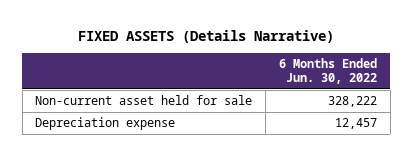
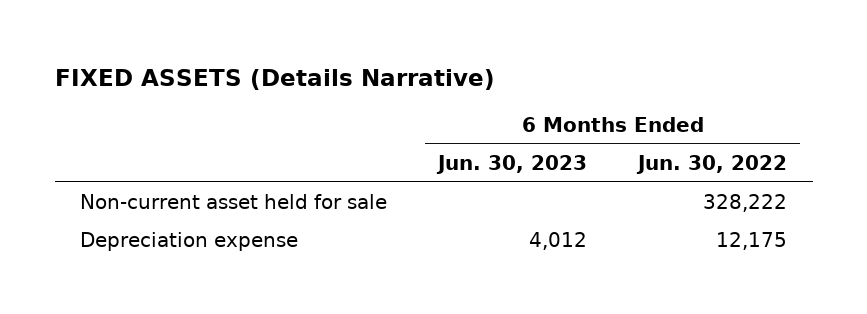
- | 6 Months Ended Jun. 30, 2022
+ | 6 Months Ended Jun. 30, 2023 | 6 Months Ended Jun. 30, 2022
- Depreciation expense | 12,457
+ Depreciation expense | 4,012 | 12,175

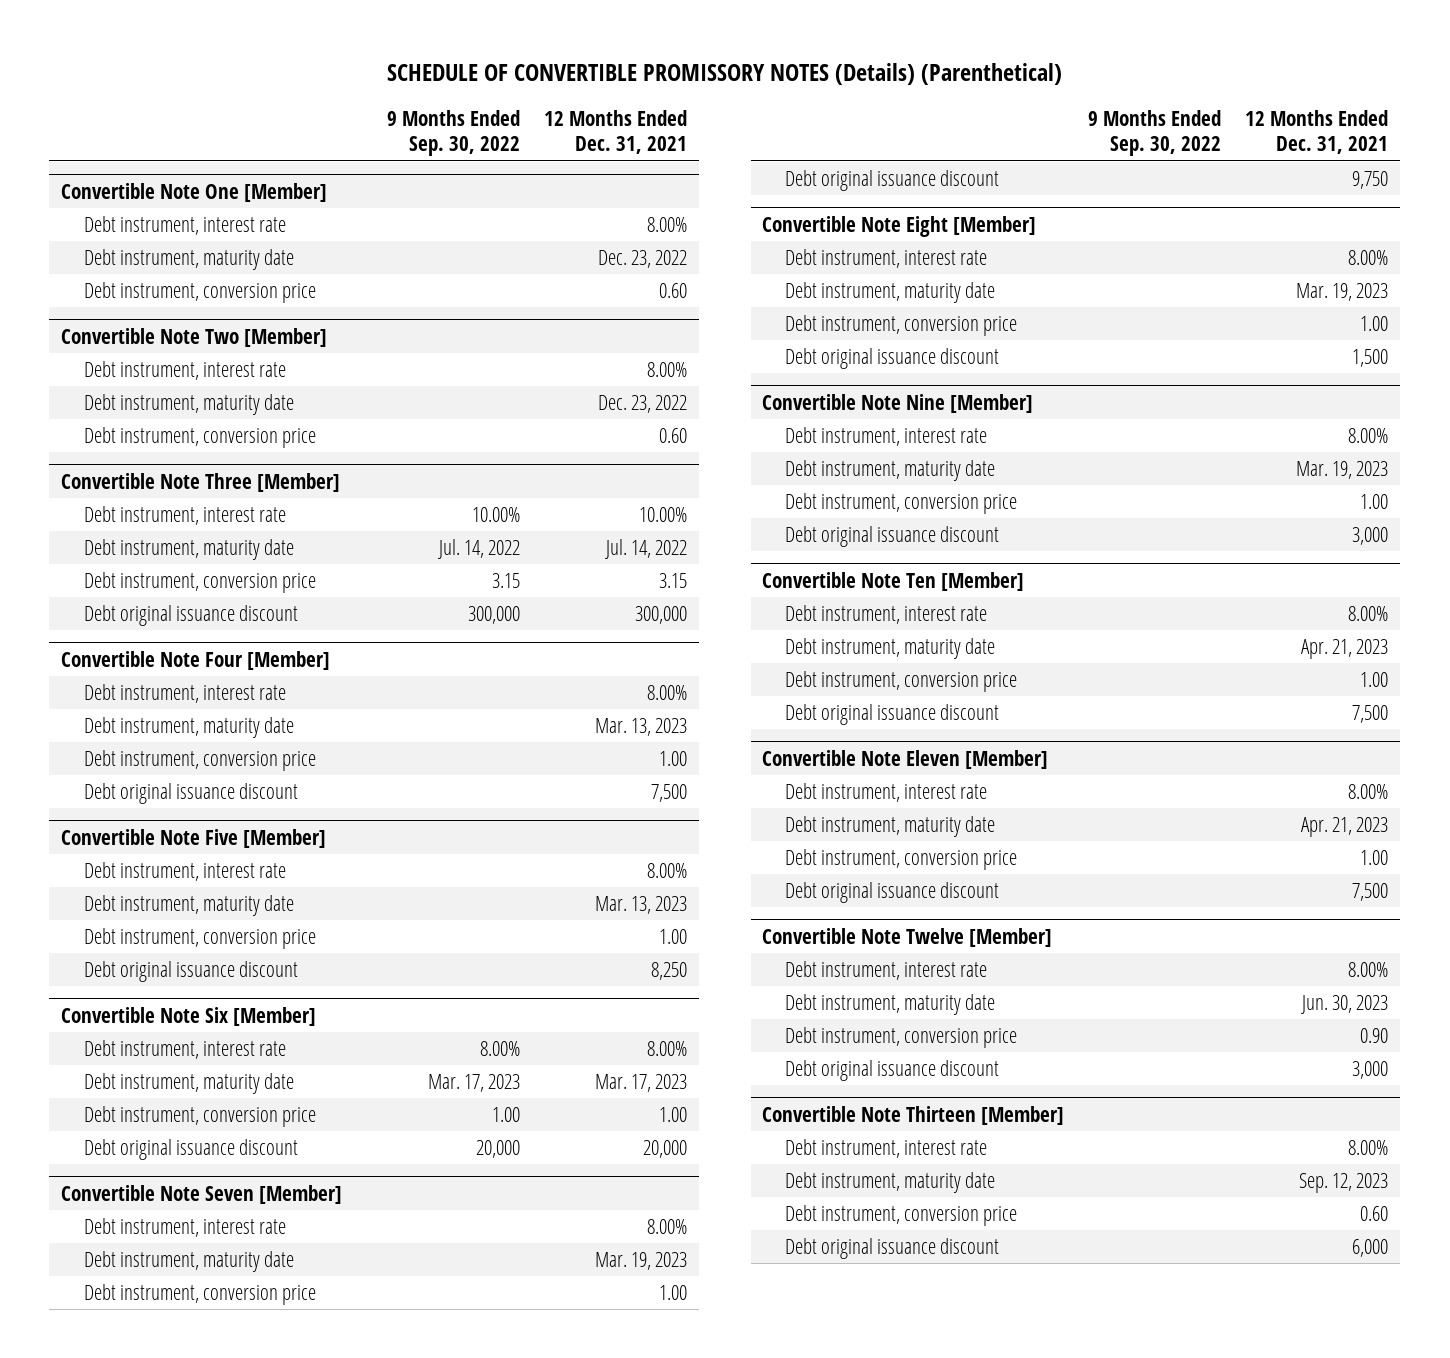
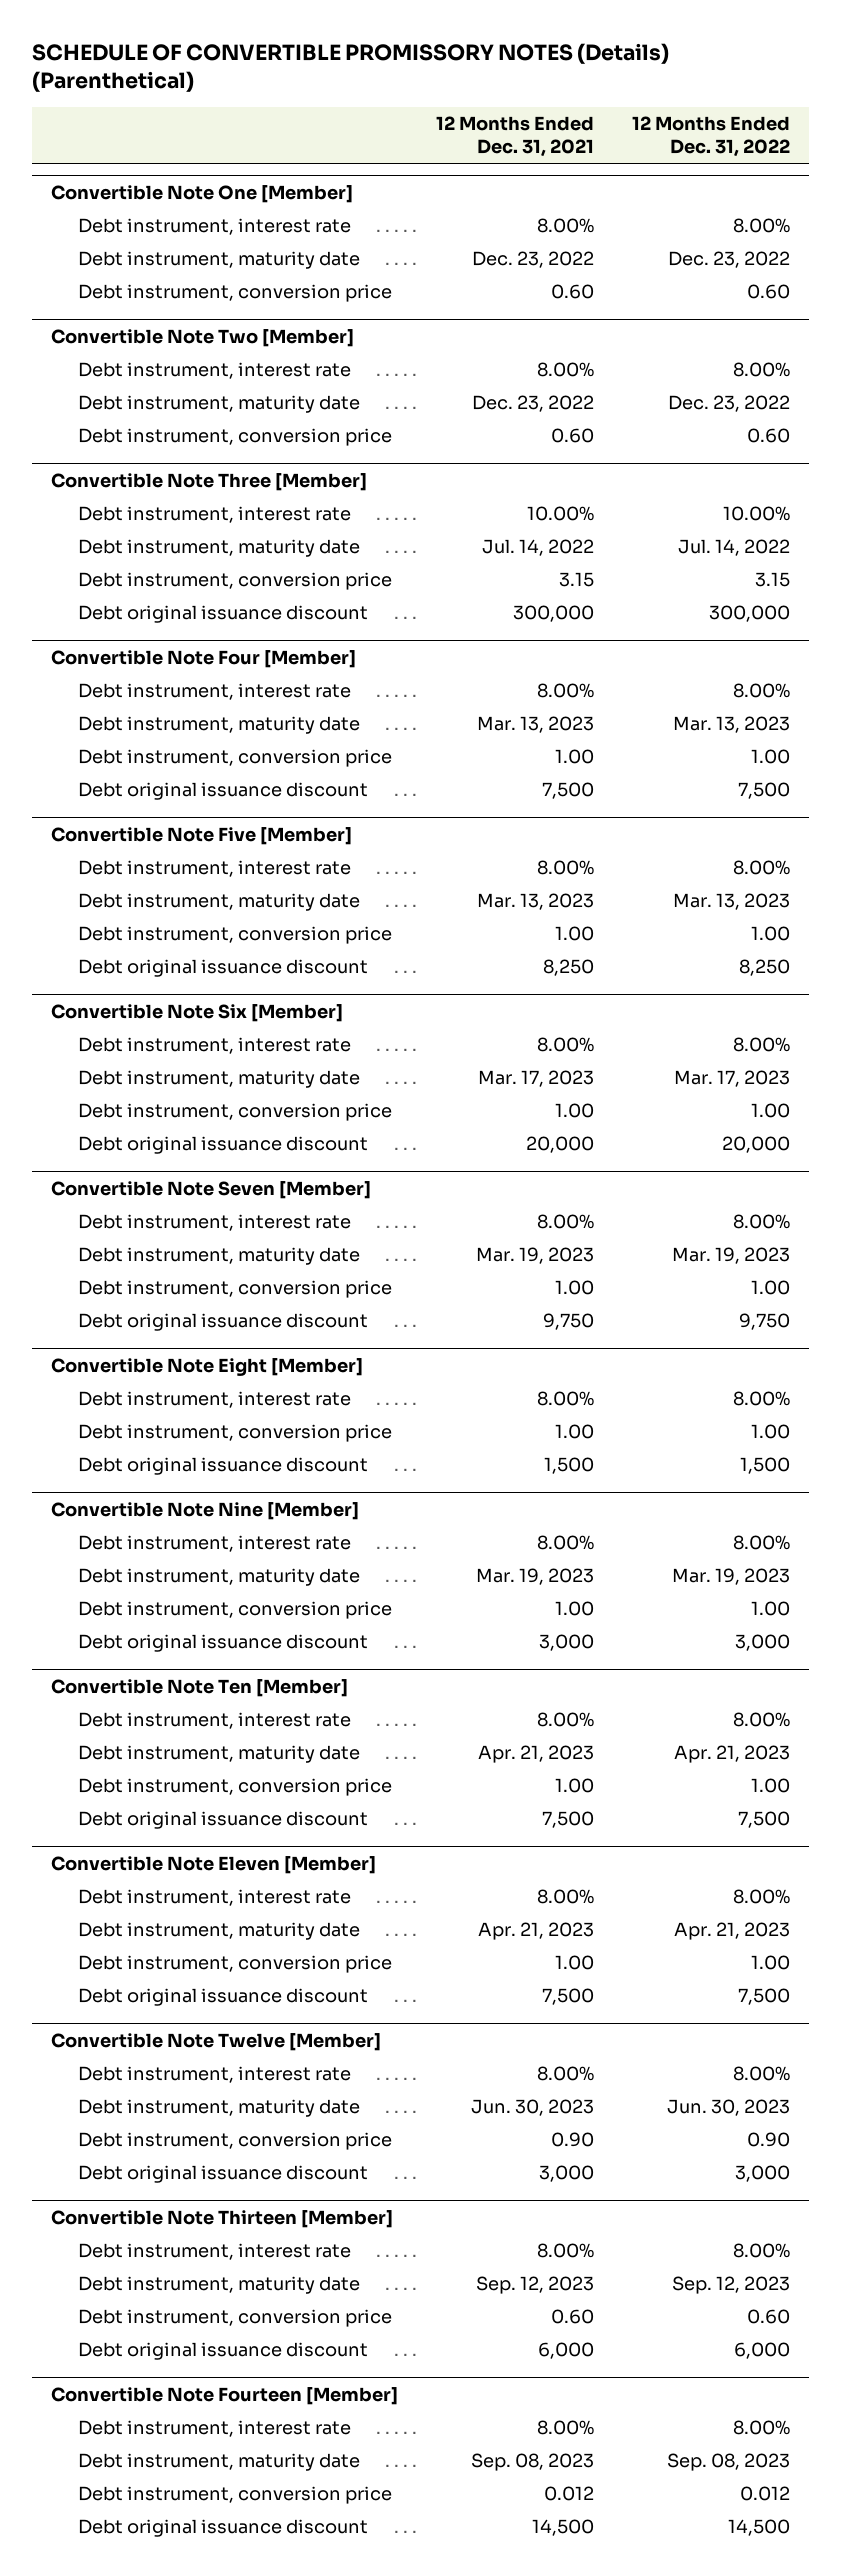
- | 9 Months Ended Sep. 30, 2022 | 12 Months Ended Dec. 31, 2021
+ | 12 Months Ended Dec. 31, 2021 | 12 Months Ended Dec. 31, 2022
@ Convertible Note Eight [Member]
- Debt instrument, maturity date | | Mar. 19, 2023
+ Convertible Note Fourteen [Member]
+ Debt instrument, interest rate | 8.00% | 8.00%
+ Debt instrument, maturity date | Sep. 08, 2023 | Sep. 08, 2023
+ Debt instrument, conversion price | 0.012 | 0.012
+ Debt original issuance discount | 14,500 | 14,500

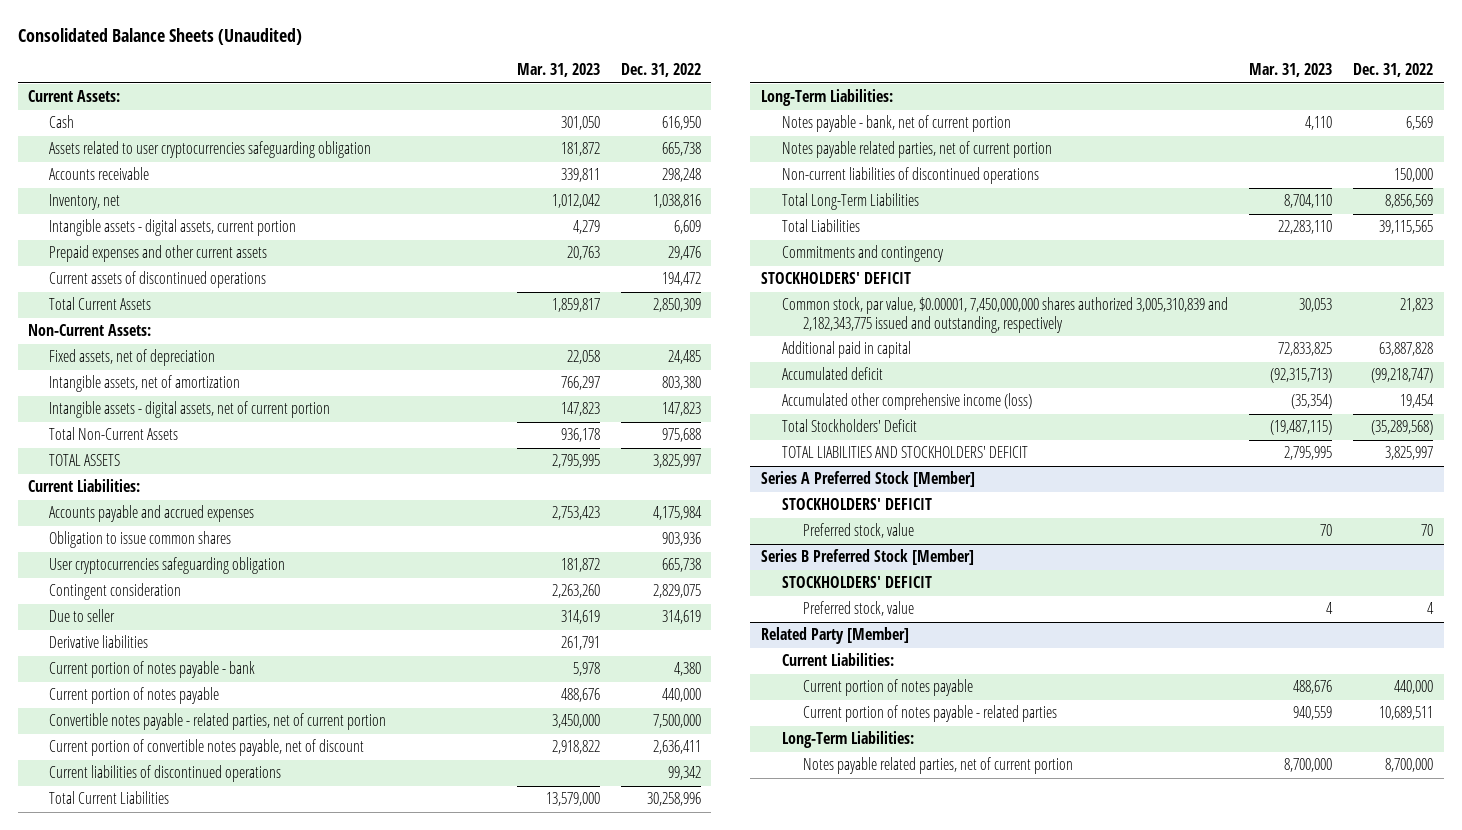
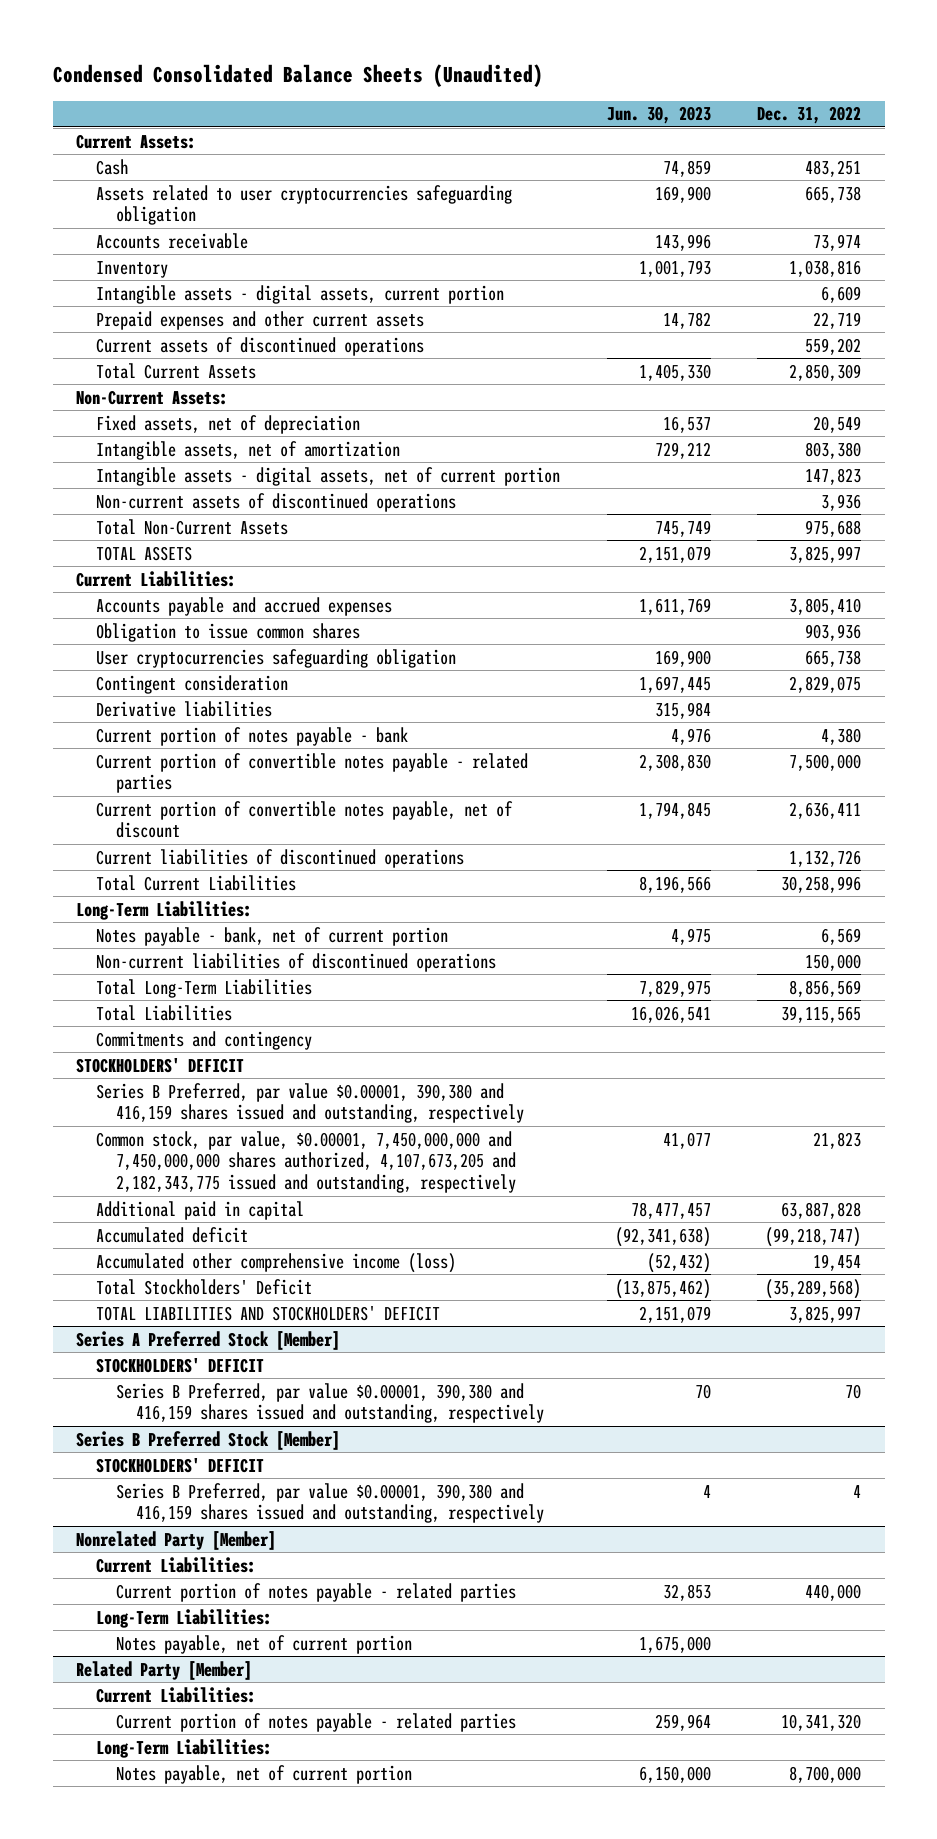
- Consolidated Balance Sheets (Unaudited)
+ Condensed Consolidated Balance Sheets (Unaudited)
- | Mar. 31, 2023 | Dec. 31, 2022
+ | Jun. 30, 2023 | Dec. 31, 2022
- Cash | 301,050 | 616,950
+ Cash | 74,859 | 483,251
- Accounts receivable | 339,811 | 298,248
- Inventory, net | 1,012,042 | 1,038,816
+ Accounts receivable | 143,996 | 73,974
+ Inventory | 1,001,793 | 1,038,816
- Prepaid expenses and other current assets | 20,763 | 29,476
- Current assets of discontinued operations | | 194,472
+ Prepaid expenses and other current assets | 14,782 | 22,719
+ Current assets of discontinued operations | | 559,202
- Fixed assets, net of depreciation | 22,058 | 24,485
+ Fixed assets, net of depreciation | 16,537 | 20,549
+ Non-current assets of discontinued operations | | 3,936
- Accounts payable and accrued expenses | 2,753,423 | 4,175,984
+ Accounts payable and accrued expenses | 1,611,769 | 3,805,410
- Due to seller | 314,619 | 314,619
- Current portion of notes payable | 488,676 | 440,000
- Convertible notes payable - related parties, net of current portion | 3,450,000 | 7,500,000
+ Current portion of convertible notes payable - related parties | 2,308,830 | 7,500,000
- Current liabilities of discontinued operations | | 99,342
+ Current liabilities of discontinued operations | | 1,132,726
- Notes payable related parties, net of current portion
- Common stock, par value, $0.00001, 7,450,000,000 shares authorized 3,005,310,839 and 2,182,343,775 issued and outstanding, respectively | 30,053 | 21,823
+ Series B Preferred, par value $0.00001, 390,380 and 416,159 shares issued and outstanding, respectively
+ Common stock, par value, $0.00001, 7,450,000,000 and 7,450,000,000 shares authorized, 4,107,673,205 and 2,182,343,775 issued and outstanding, respectively | 41,077 | 21,823
@ Series A Preferred Stock [Member]
- Preferred stock, value | 70 | 70
+ Series B Preferred, par value $0.00001, 390,380 and 416,159 shares issued and outstanding, respectively | 70 | 70
@ Series B Preferred Stock [Member]
- Preferred stock, value | 4 | 4
+ Series B Preferred, par value $0.00001, 390,380 and 416,159 shares issued and outstanding, respectively | 4 | 4
+ Nonrelated Party [Member]
+ Current Liabilities:
+ Current portion of notes payable - related parties | 32,853 | 440,000
+ Long-Term Liabilities:
+ Notes payable, net of current portion | 1,675,000 |
@ Related Party [Member]
- Current portion of notes payable | 488,676 | 440,000
- Current portion of notes payable - related parties | 940,559 | 10,689,511
+ Current portion of notes payable - related parties | 259,964 | 10,341,320
- Notes payable related parties, net of current portion | 8,700,000 | 8,700,000
+ Notes payable, net of current portion | 6,150,000 | 8,700,000

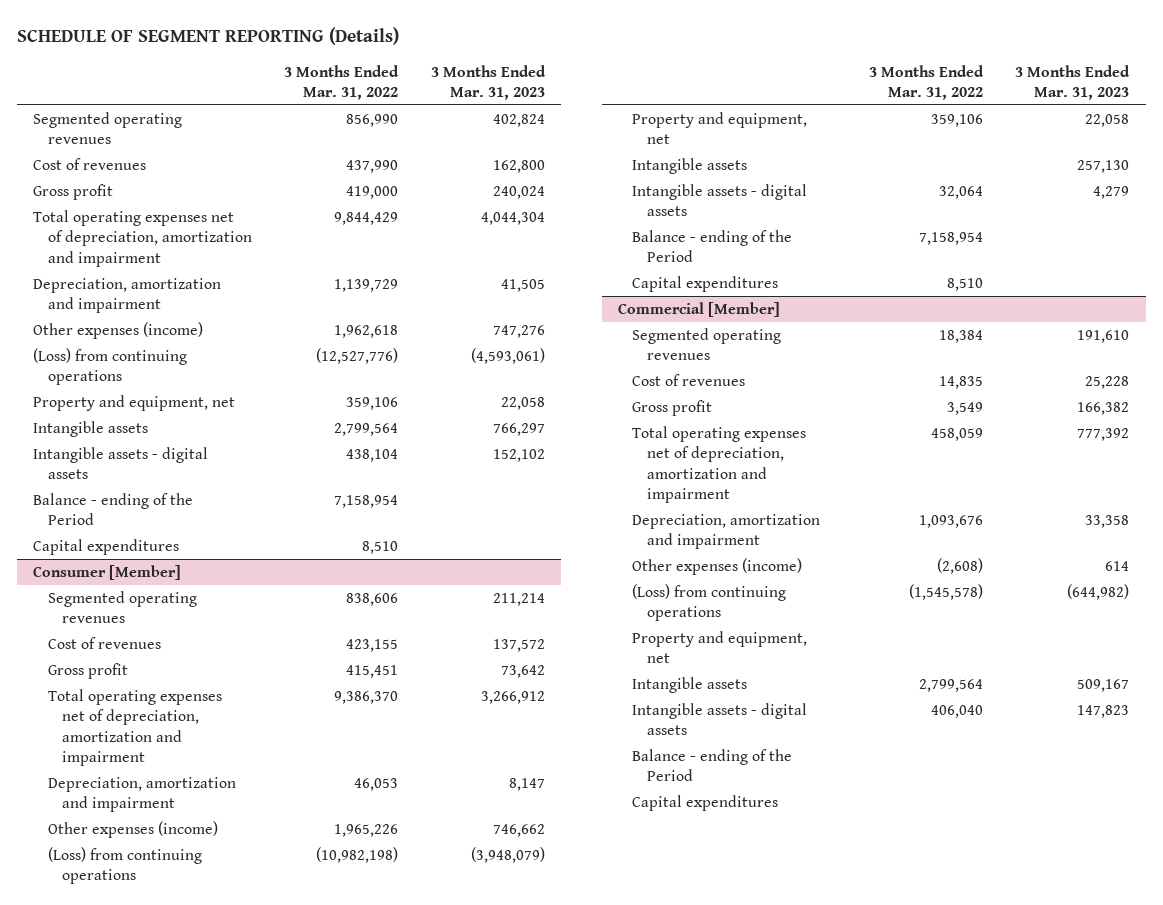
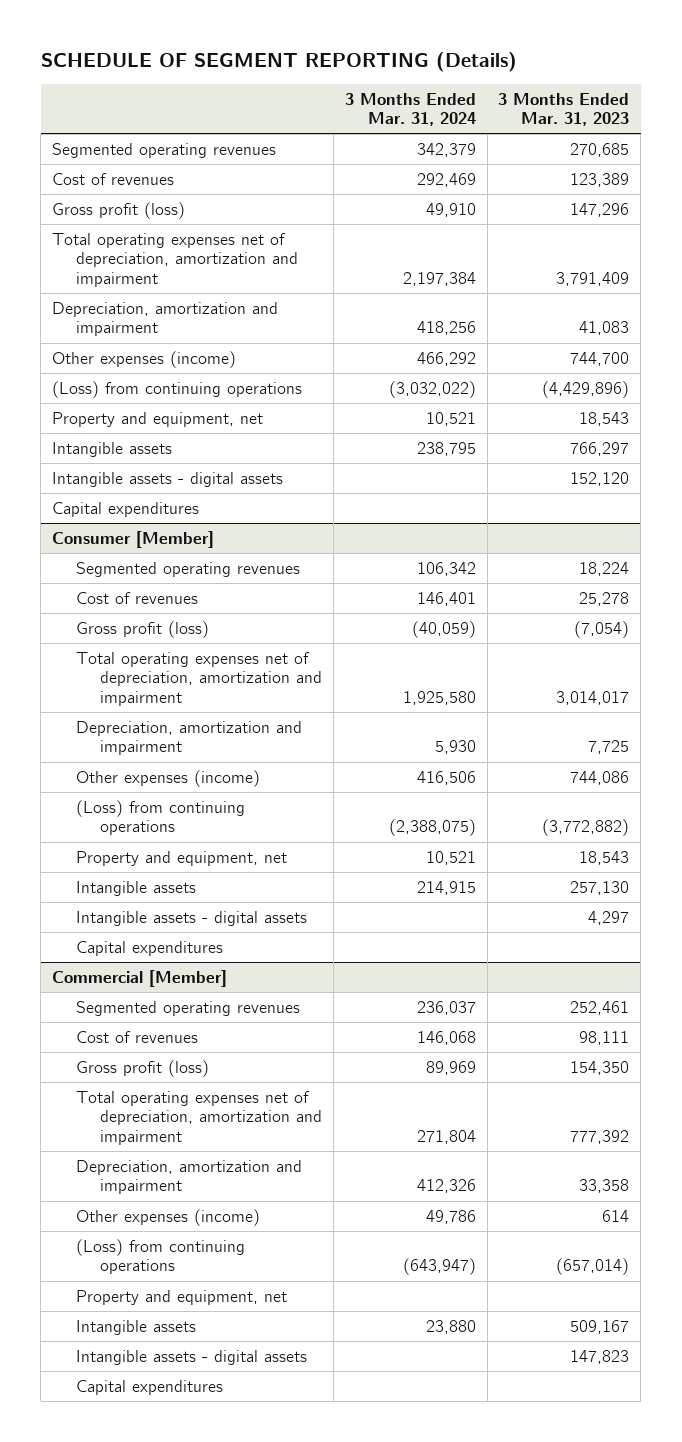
- | 3 Months Ended Mar. 31, 2022 | 3 Months Ended Mar. 31, 2023
+ | 3 Months Ended Mar. 31, 2024 | 3 Months Ended Mar. 31, 2023
- Segmented operating revenues | 856,990 | 402,824
- Cost of revenues | 437,990 | 162,800
- Gross profit | 419,000 | 240,024
- Total operating expenses net of depreciation, amortization and impairment | 9,844,429 | 4,044,304
- Depreciation, amortization and impairment | 1,139,729 | 41,505
- Other expenses (income) | 1,962,618 | 747,276
- (Loss) from continuing operations | (12,527,776) | (4,593,061)
- Property and equipment, net | 359,106 | 22,058
+ Segmented operating revenues | 342,379 | 270,685
+ Cost of revenues | 292,469 | 123,389
+ Gross profit (loss) | 49,910 | 147,296
+ Total operating expenses net of depreciation, amortization and impairment | 2,197,384 | 3,791,409
+ Depreciation, amortization and impairment | 418,256 | 41,083
+ Other expenses (income) | 466,292 | 744,700
+ (Loss) from continuing operations | (3,032,022) | (4,429,896)
+ Property and equipment, net | 10,521 | 18,543
- Intangible assets - digital assets | 438,104 | 152,102
- Balance - ending of the Period | 7,158,954 |
+ Intangible assets - digital assets | | 152,120
@ Consumer [Member]
- Segmented operating revenues | 838,606 | 211,214
- Cost of revenues | 423,155 | 137,572
- Gross profit | 415,451 | 73,642
- Total operating expenses net of depreciation, amortization and impairment | 9,386,370 | 3,266,912
- Depreciation, amortization and impairment | 46,053 | 8,147
- Other expenses (income) | 1,965,226 | 746,662
- (Loss) from continuing operations | (10,982,198) | (3,948,079)
- Property and equipment, net | 359,106 | 22,058
+ Segmented operating revenues | 106,342 | 18,224
+ Cost of revenues | 146,401 | 25,278
+ Gross profit (loss) | (40,059) | (7,054)
+ Total operating expenses net of depreciation, amortization and impairment | 1,925,580 | 3,014,017
+ Depreciation, amortization and impairment | 5,930 | 7,725
+ Other expenses (income) | 416,506 | 744,086
+ (Loss) from continuing operations | (2,388,075) | (3,772,882)
+ Property and equipment, net | 10,521 | 18,543
- Intangible assets - digital assets | 32,064 | 4,279
- Balance - ending of the Period | 7,158,954 |
+ Intangible assets - digital assets | | 4,297
@ Commercial [Member]
- Segmented operating revenues | 18,384 | 191,610
- Cost of revenues | 14,835 | 25,228
- Gross profit | 3,549 | 166,382
+ Segmented operating revenues | 236,037 | 252,461
+ Cost of revenues | 146,068 | 98,111
+ Gross profit (loss) | 89,969 | 154,350
- (Loss) from continuing operations | (1,545,578) | (644,982)
+ (Loss) from continuing operations | (643,947) | (657,014)
- Balance - ending of the Period

